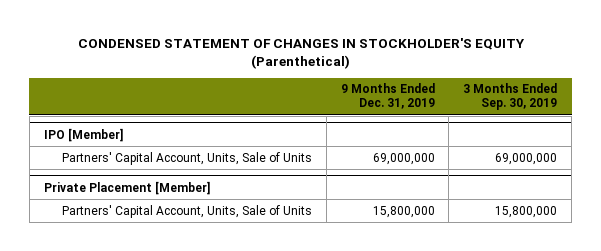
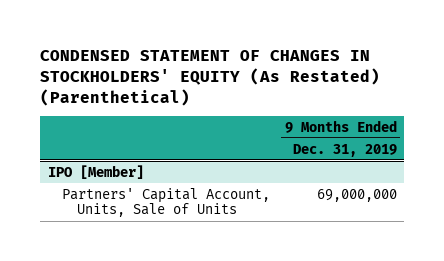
- CONDENSED STATEMENT OF CHANGES IN STOCKHOLDER'S EQUITY (Parenthetical)
+ CONDENSED STATEMENT OF CHANGES IN STOCKHOLDERS' EQUITY (As Restated) (Parenthetical)
- | 9 Months Ended Dec. 31, 2019 | 3 Months Ended Sep. 30, 2019
+ | 9 Months Ended Dec. 31, 2019
- Private Placement [Member]
- Partners' Capital Account, Units, Sale of Units | 15,800,000 | 15,800,000

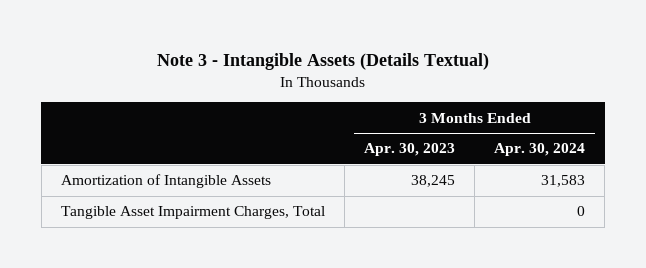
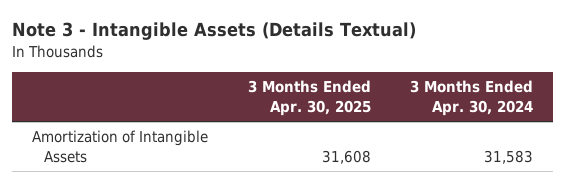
- | 3 Months Ended Apr. 30, 2023 | 3 Months Ended Apr. 30, 2024
+ | 3 Months Ended Apr. 30, 2025 | 3 Months Ended Apr. 30, 2024
- Tangible Asset Impairment Charges, Total | | 0

